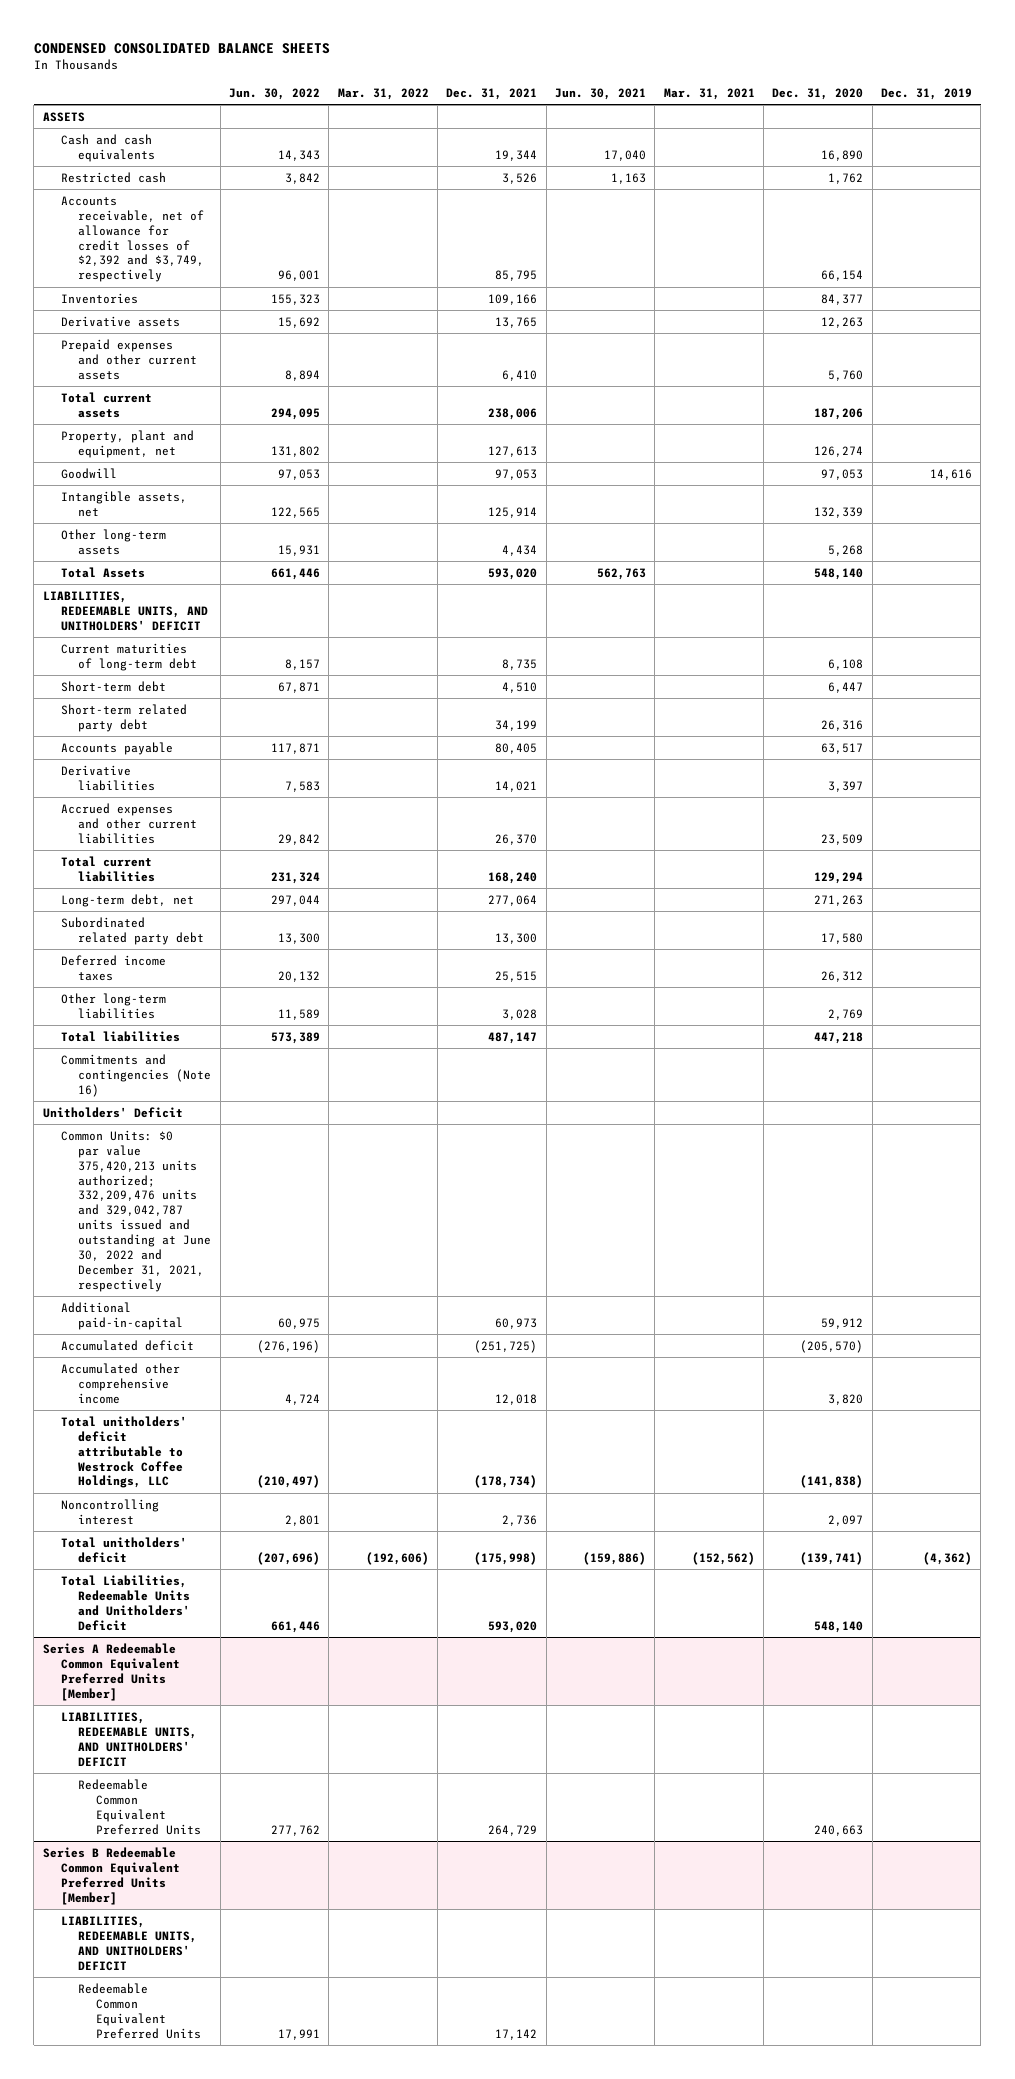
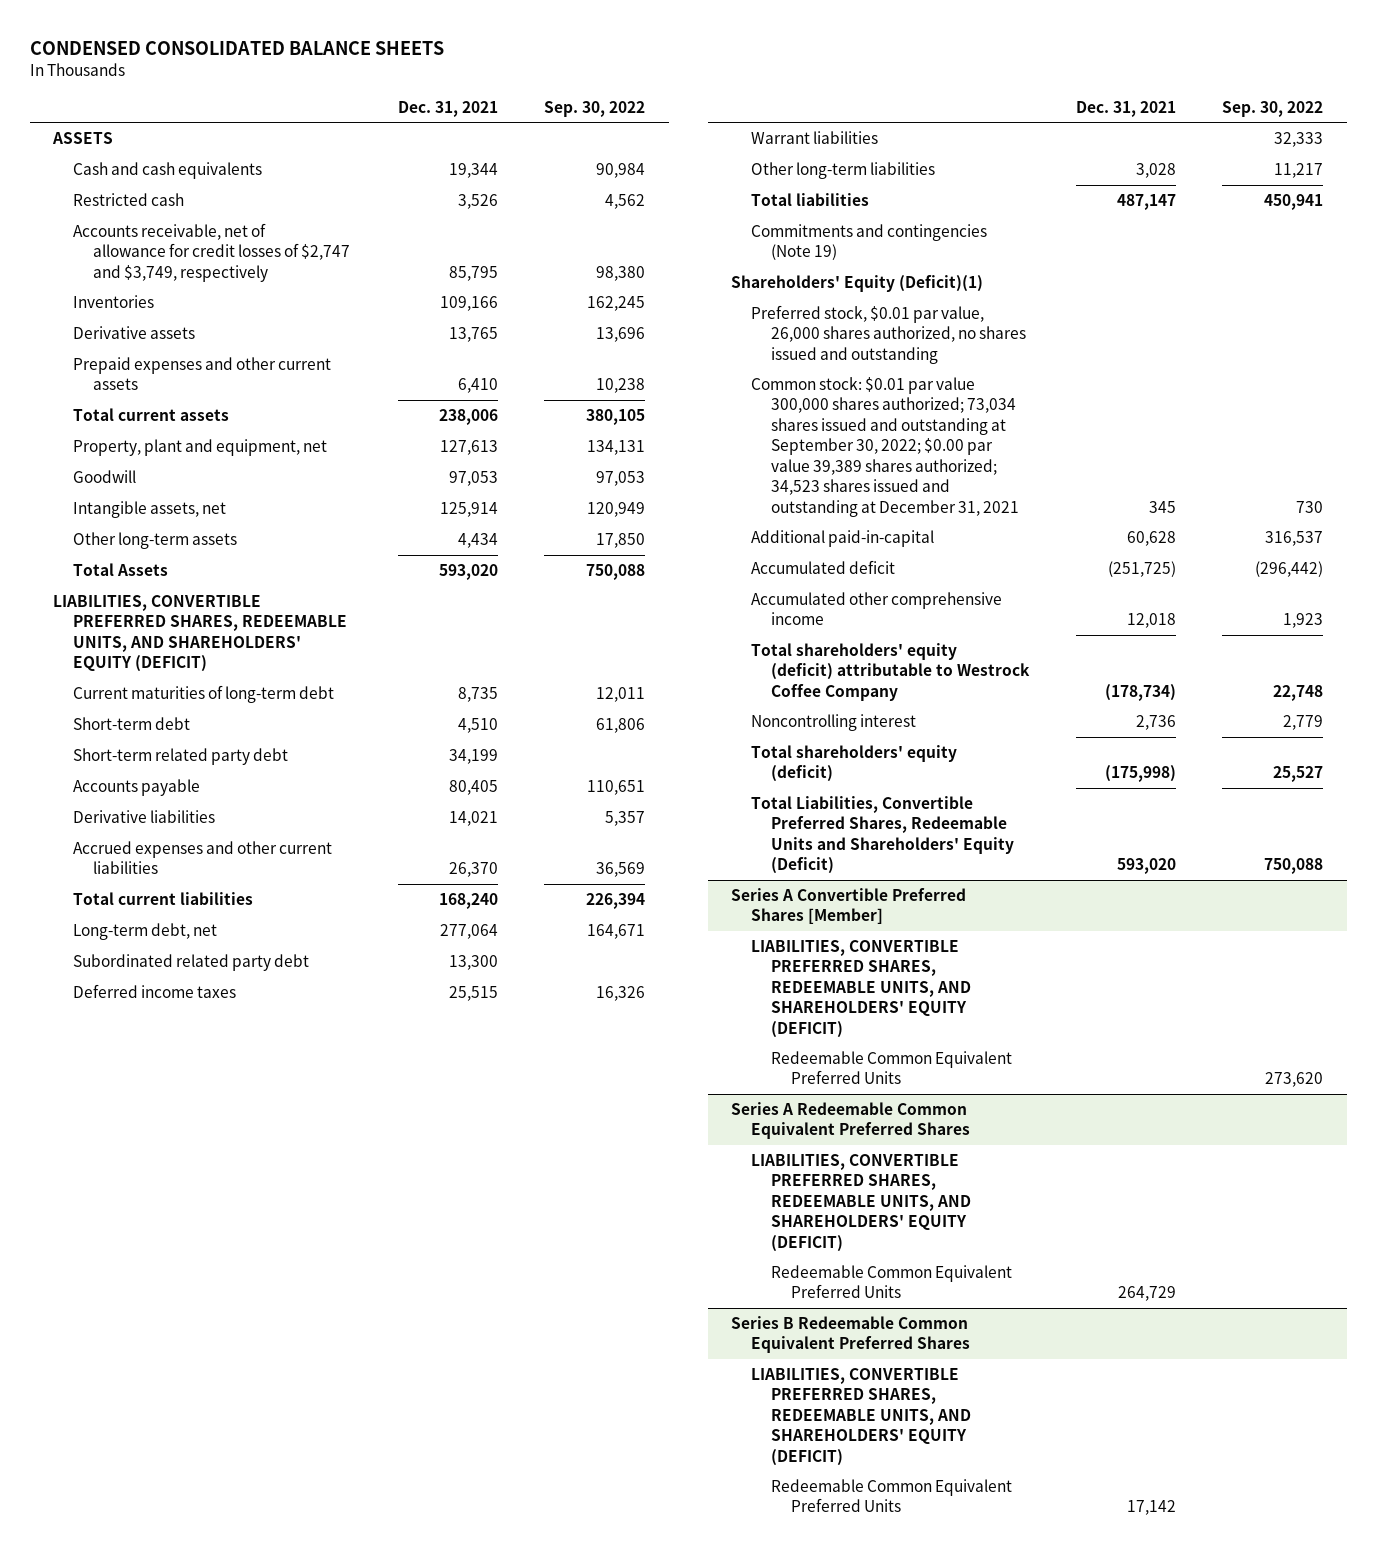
- | Jun. 30, 2022 | Mar. 31, 2022 | Dec. 31, 2021 | Jun. 30, 2021 | Mar. 31, 2021 | Dec. 31, 2020 | Dec. 31, 2019
+ | Dec. 31, 2021 | Sep. 30, 2022
- Accounts receivable, net of allowance for credit losses of $2,392 and $3,749, respectively | 96,001 | | 85,795 | | | 66,154 |
+ Accounts receivable, net of allowance for credit losses of $2,747 and $3,749, respectively | 85,795 | 98,380
- LIABILITIES, REDEEMABLE UNITS, AND UNITHOLDERS' DEFICIT
+ LIABILITIES, CONVERTIBLE PREFERRED SHARES, REDEEMABLE UNITS, AND SHAREHOLDERS' EQUITY (DEFICIT)
+ Warrant liabilities | | 32,333
- Commitments and contingencies (Note 16)
- Unitholders' Deficit
- Common Units: $0 par value 375,420,213 units authorized; 332,209,476 units and 329,042,787 units issued and outstanding at June 30, 2022 and December 31, 2021, respectively
- Additional paid-in-capital | 60,975 | | 60,973 | | | 59,912 |
+ Commitments and contingencies (Note 19)
+ Shareholders' Equity (Deficit)(1)
+ Preferred stock, $0.01 par value, 26,000 shares authorized, no shares issued and outstanding
+ Common stock: $0.01 par value 300,000 shares authorized; 73,034 shares issued and outstanding at September 30, 2022; $0.00 par value 39,389 shares authorized; 34,523 shares issued and outstanding at December 31, 2021 | 345 | 730
+ Additional paid-in-capital | 60,628 | 316,537
- Total unitholders' deficit attributable to Westrock Coffee Holdings, LLC | (210,497) | | (178,734) | | | (141,838) |
+ Total shareholders' equity (deficit) attributable to Westrock Coffee Company | (178,734) | 22,748
- Total unitholders' deficit | (207,696) | (192,606) | (175,998) | (159,886) | (152,562) | (139,741) | (4,362)
- Total Liabilities, Redeemable Units and Unitholders' Deficit | 661,446 | | 593,020 | | | 548,140 |
- Series A Redeemable Common Equivalent Preferred Units [Member]
- LIABILITIES, REDEEMABLE UNITS, AND UNITHOLDERS' DEFICIT
+ Total shareholders' equity (deficit) | (175,998) | 25,527
+ Total Liabilities, Convertible Preferred Shares, Redeemable Units and Shareholders' Equity (Deficit) | 593,020 | 750,088
+ Series A Convertible Preferred Shares [Member]
+ LIABILITIES, CONVERTIBLE PREFERRED SHARES, REDEEMABLE UNITS, AND SHAREHOLDERS' EQUITY (DEFICIT)
+ Redeemable Common Equivalent Preferred Units | | 273,620
+ Series A Redeemable Common Equivalent Preferred Shares
+ LIABILITIES, CONVERTIBLE PREFERRED SHARES, REDEEMABLE UNITS, AND SHAREHOLDERS' EQUITY (DEFICIT)
- Series B Redeemable Common Equivalent Preferred Units [Member]
- LIABILITIES, REDEEMABLE UNITS, AND UNITHOLDERS' DEFICIT
+ Series B Redeemable Common Equivalent Preferred Shares
+ LIABILITIES, CONVERTIBLE PREFERRED SHARES, REDEEMABLE UNITS, AND SHAREHOLDERS' EQUITY (DEFICIT)

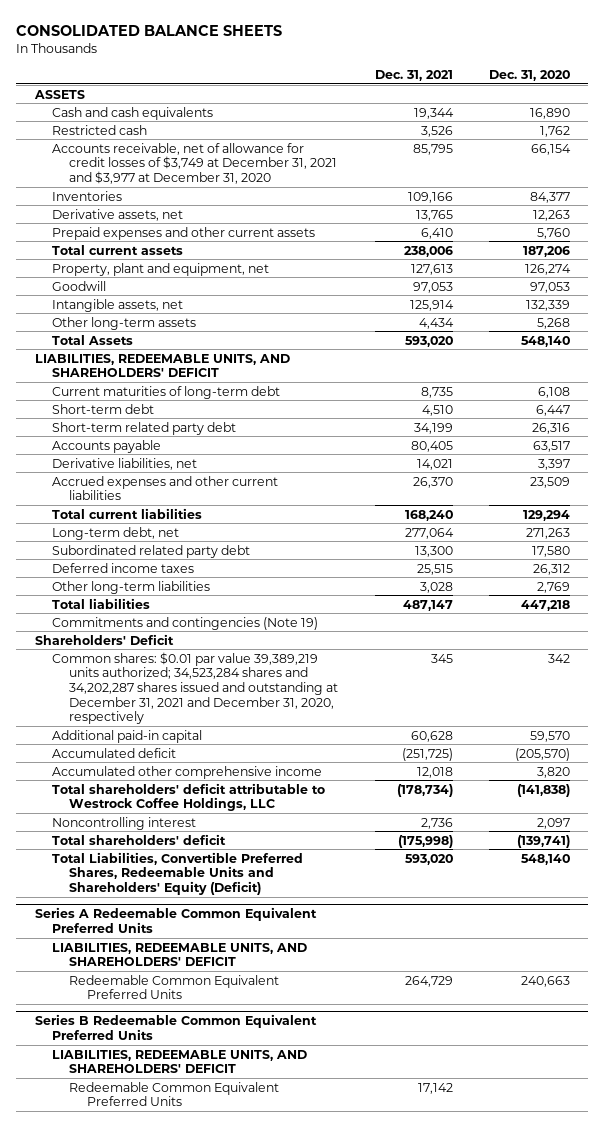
- CONDENSED CONSOLIDATED BALANCE SHEETS
+ CONSOLIDATED BALANCE SHEETS
- | Dec. 31, 2021 | Sep. 30, 2022
+ | Dec. 31, 2021 | Dec. 31, 2020
- Accounts receivable, net of allowance for credit losses of $2,747 and $3,749, respectively | 85,795 | 98,380
+ Accounts receivable, net of allowance for credit losses of $3,749 at December 31, 2021 and $3,977 at December 31, 2020 | 85,795 | 66,154
- Derivative assets | 13,765 | 13,696
+ Derivative assets, net | 13,765 | 12,263
- LIABILITIES, CONVERTIBLE PREFERRED SHARES, REDEEMABLE UNITS, AND SHAREHOLDERS' EQUITY (DEFICIT)
+ LIABILITIES, REDEEMABLE UNITS, AND SHAREHOLDERS' DEFICIT
- Derivative liabilities | 14,021 | 5,357
+ Derivative liabilities, net | 14,021 | 3,397
- Warrant liabilities | | 32,333
- Shareholders' Equity (Deficit)(1)
- Preferred stock, $0.01 par value, 26,000 shares authorized, no shares issued and outstanding
- Common stock: $0.01 par value 300,000 shares authorized; 73,034 shares issued and outstanding at September 30, 2022; $0.00 par value 39,389 shares authorized; 34,523 shares issued and outstanding at December 31, 2021 | 345 | 730
- Additional paid-in-capital | 60,628 | 316,537
+ Shareholders' Deficit
+ Common shares: $0.01 par value 39,389,219 units authorized; 34,523,284 shares and 34,202,287 shares issued and outstanding at December 31, 2021 and December 31, 2020, respectively | 345 | 342
+ Additional paid-in capital | 60,628 | 59,570
- Total shareholders' equity (deficit) attributable to Westrock Coffee Company | (178,734) | 22,748
+ Total shareholders' deficit attributable to Westrock Coffee Holdings, LLC | (178,734) | (141,838)
- Total shareholders' equity (deficit) | (175,998) | 25,527
+ Total shareholders' deficit | (175,998) | (139,741)
- Series A Convertible Preferred Shares [Member]
- LIABILITIES, CONVERTIBLE PREFERRED SHARES, REDEEMABLE UNITS, AND SHAREHOLDERS' EQUITY (DEFICIT)
- Redeemable Common Equivalent Preferred Units | | 273,620
- Series A Redeemable Common Equivalent Preferred Shares
- LIABILITIES, CONVERTIBLE PREFERRED SHARES, REDEEMABLE UNITS, AND SHAREHOLDERS' EQUITY (DEFICIT)
+ Series A Redeemable Common Equivalent Preferred Units
+ LIABILITIES, REDEEMABLE UNITS, AND SHAREHOLDERS' DEFICIT
- Series B Redeemable Common Equivalent Preferred Shares
- LIABILITIES, CONVERTIBLE PREFERRED SHARES, REDEEMABLE UNITS, AND SHAREHOLDERS' EQUITY (DEFICIT)
+ Series B Redeemable Common Equivalent Preferred Units
+ LIABILITIES, REDEEMABLE UNITS, AND SHAREHOLDERS' DEFICIT

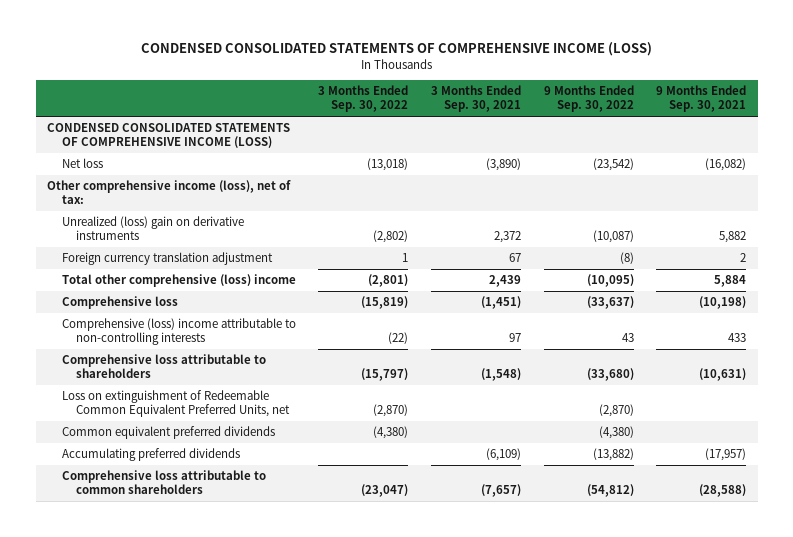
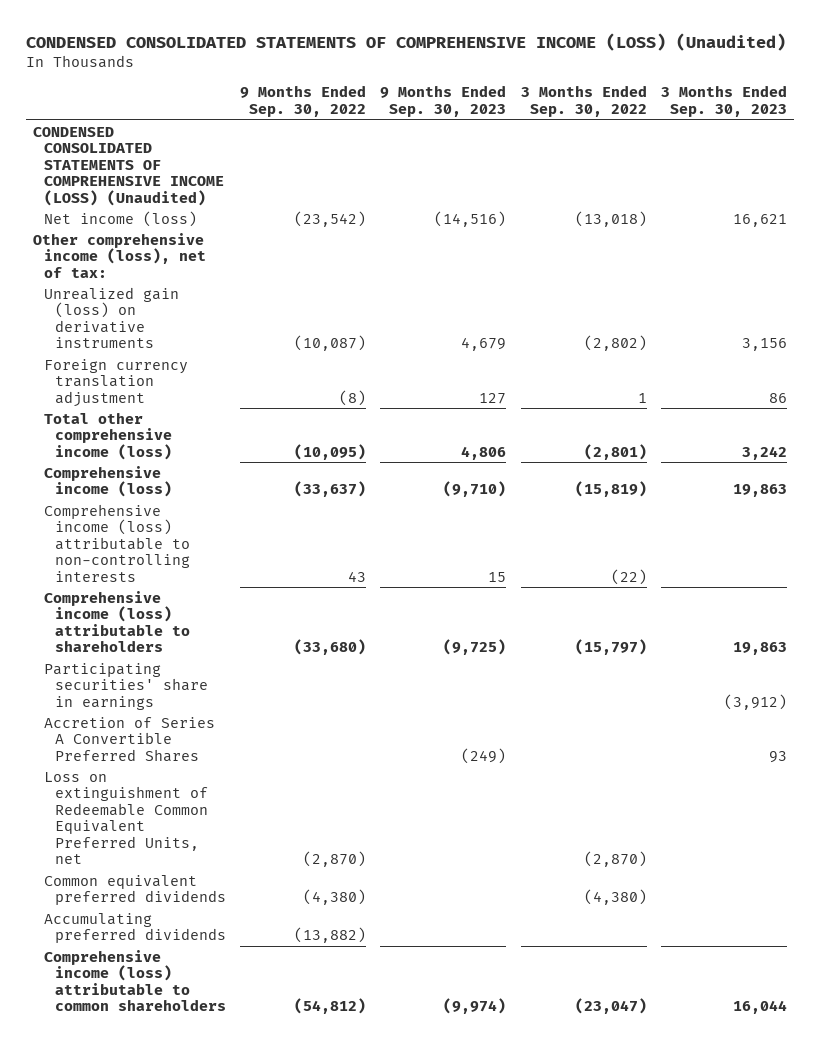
- CONDENSED CONSOLIDATED STATEMENTS OF COMPREHENSIVE INCOME (LOSS)
+ CONDENSED CONSOLIDATED STATEMENTS OF COMPREHENSIVE INCOME (LOSS) (Unaudited)
- | 3 Months Ended Sep. 30, 2022 | 3 Months Ended Sep. 30, 2021 | 9 Months Ended Sep. 30, 2022 | 9 Months Ended Sep. 30, 2021
+ | 9 Months Ended Sep. 30, 2022 | 9 Months Ended Sep. 30, 2023 | 3 Months Ended Sep. 30, 2022 | 3 Months Ended Sep. 30, 2023
- CONDENSED CONSOLIDATED STATEMENTS OF COMPREHENSIVE INCOME (LOSS)
- Net loss | (13,018) | (3,890) | (23,542) | (16,082)
+ CONDENSED CONSOLIDATED STATEMENTS OF COMPREHENSIVE INCOME (LOSS) (Unaudited)
+ Net income (loss) | (23,542) | (14,516) | (13,018) | 16,621
- Unrealized (loss) gain on derivative instruments | (2,802) | 2,372 | (10,087) | 5,882
+ Unrealized gain (loss) on derivative instruments | (10,087) | 4,679 | (2,802) | 3,156
- Total other comprehensive (loss) income | (2,801) | 2,439 | (10,095) | 5,884
- Comprehensive loss | (15,819) | (1,451) | (33,637) | (10,198)
- Comprehensive (loss) income attributable to non-controlling interests | (22) | 97 | 43 | 433
- Comprehensive loss attributable to shareholders | (15,797) | (1,548) | (33,680) | (10,631)
+ Total other comprehensive income (loss) | (10,095) | 4,806 | (2,801) | 3,242
+ Comprehensive income (loss) | (33,637) | (9,710) | (15,819) | 19,863
+ Comprehensive income (loss) attributable to non-controlling interests | 43 | 15 | (22) |
+ Comprehensive income (loss) attributable to shareholders | (33,680) | (9,725) | (15,797) | 19,863
+ Participating securities' share in earnings | | | | (3,912)
+ Accretion of Series A Convertible Preferred Shares | | (249) | | 93
- Comprehensive loss attributable to common shareholders | (23,047) | (7,657) | (54,812) | (28,588)
+ Comprehensive income (loss) attributable to common shareholders | (54,812) | (9,974) | (23,047) | 16,044

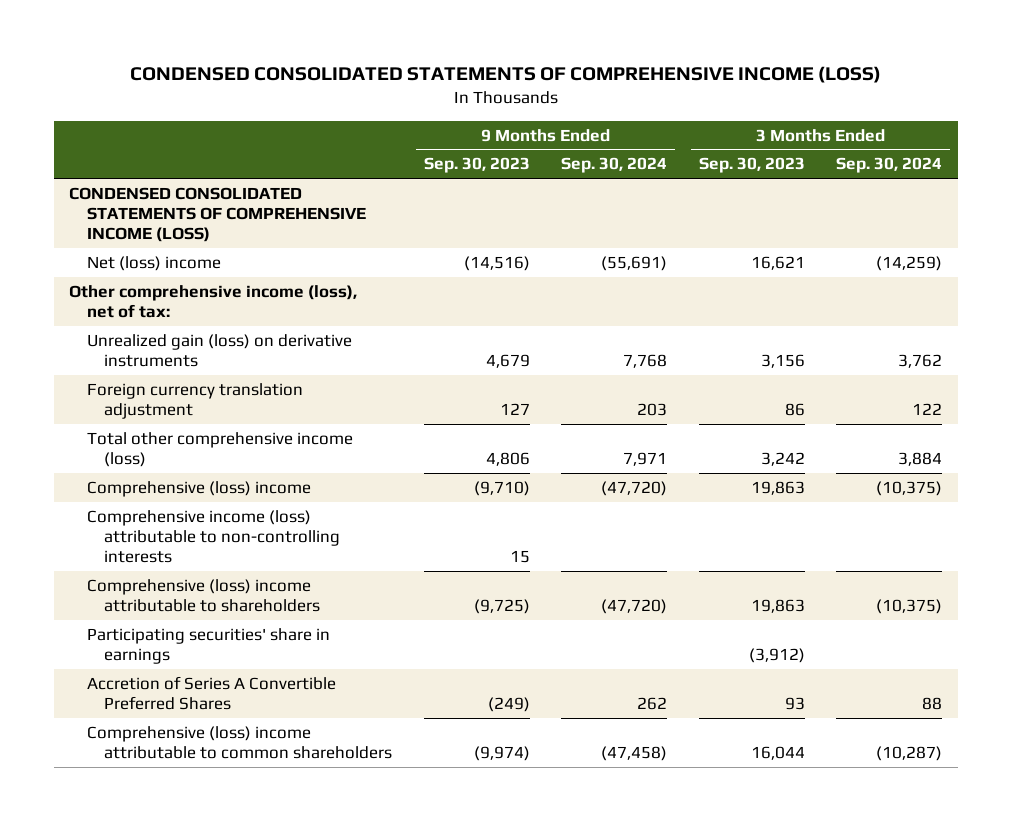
- CONDENSED CONSOLIDATED STATEMENTS OF COMPREHENSIVE INCOME (LOSS) (Unaudited)
+ CONDENSED CONSOLIDATED STATEMENTS OF COMPREHENSIVE INCOME (LOSS)
- | 9 Months Ended Sep. 30, 2022 | 9 Months Ended Sep. 30, 2023 | 3 Months Ended Sep. 30, 2022 | 3 Months Ended Sep. 30, 2023
+ | 9 Months Ended Sep. 30, 2023 | 9 Months Ended Sep. 30, 2024 | 3 Months Ended Sep. 30, 2023 | 3 Months Ended Sep. 30, 2024
- CONDENSED CONSOLIDATED STATEMENTS OF COMPREHENSIVE INCOME (LOSS) (Unaudited)
- Net income (loss) | (23,542) | (14,516) | (13,018) | 16,621
+ CONDENSED CONSOLIDATED STATEMENTS OF COMPREHENSIVE INCOME (LOSS)
+ Net (loss) income | (14,516) | (55,691) | 16,621 | (14,259)
- Comprehensive income (loss) | (33,637) | (9,710) | (15,819) | 19,863
+ Comprehensive (loss) income | (9,710) | (47,720) | 19,863 | (10,375)
- Comprehensive income (loss) attributable to shareholders | (33,680) | (9,725) | (15,797) | 19,863
+ Comprehensive (loss) income attributable to shareholders | (9,725) | (47,720) | 19,863 | (10,375)
- Loss on extinguishment of Redeemable Common Equivalent Preferred Units, net | (2,870) | | (2,870) |
- Common equivalent preferred dividends | (4,380) | | (4,380) |
- Accumulating preferred dividends | (13,882) | | |
- Comprehensive income (loss) attributable to common shareholders | (54,812) | (9,974) | (23,047) | 16,044
+ Comprehensive (loss) income attributable to common shareholders | (9,974) | (47,458) | 16,044 | (10,287)

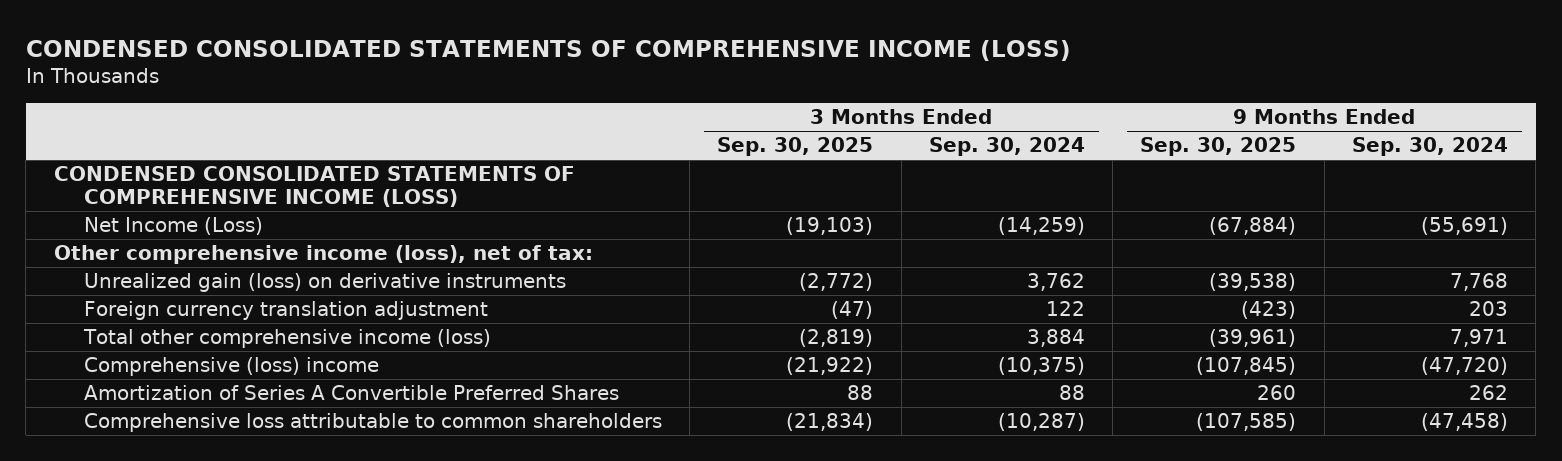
- | 9 Months Ended Sep. 30, 2023 | 9 Months Ended Sep. 30, 2024 | 3 Months Ended Sep. 30, 2023 | 3 Months Ended Sep. 30, 2024
+ | 3 Months Ended Sep. 30, 2025 | 3 Months Ended Sep. 30, 2024 | 9 Months Ended Sep. 30, 2025 | 9 Months Ended Sep. 30, 2024
- Net (loss) income | (14,516) | (55,691) | 16,621 | (14,259)
+ Net Income (Loss) | (19,103) | (14,259) | (67,884) | (55,691)
- Comprehensive income (loss) attributable to non-controlling interests | 15 | | |
- Comprehensive (loss) income attributable to shareholders | (9,725) | (47,720) | 19,863 | (10,375)
- Participating securities' share in earnings | | | (3,912) |
- Accretion of Series A Convertible Preferred Shares | (249) | 262 | 93 | 88
- Comprehensive (loss) income attributable to common shareholders | (9,974) | (47,458) | 16,044 | (10,287)
+ Amortization of Series A Convertible Preferred Shares | 88 | 88 | 260 | 262
+ Comprehensive loss attributable to common shareholders | (21,834) | (10,287) | (107,585) | (47,458)

